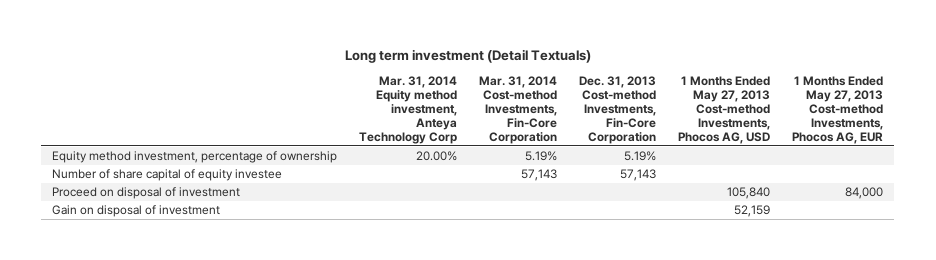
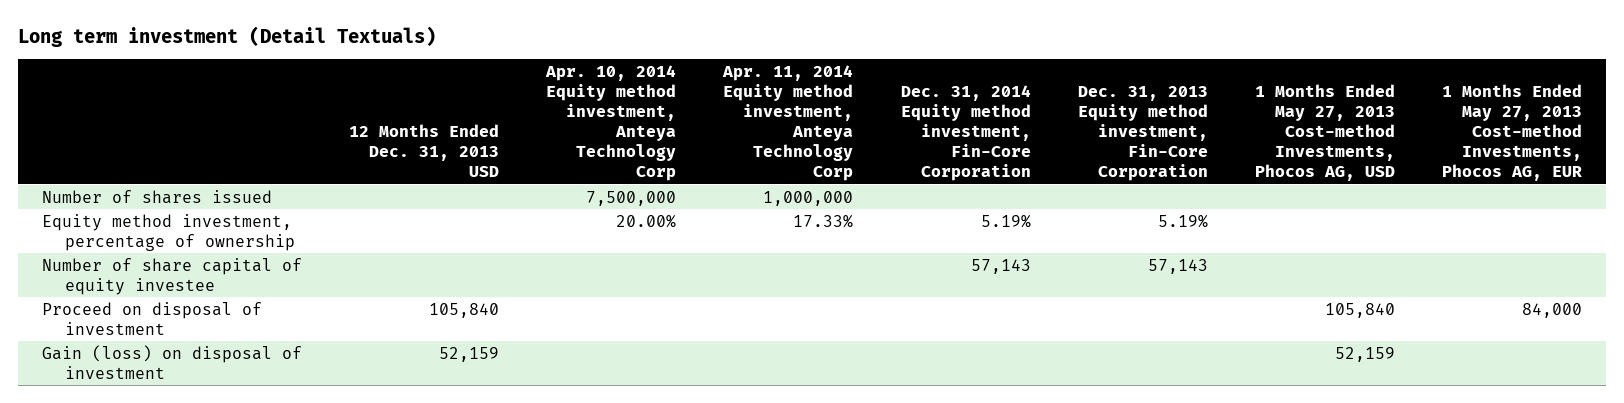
- | Mar. 31, 2014 Equity method investment, Anteya Technology Corp | Mar. 31, 2014 Cost-method Investments, Fin-Core Corporation | Dec. 31, 2013 Cost-method Investments, Fin-Core Corporation | 1 Months Ended May 27, 2013 Cost-method Investments, Phocos AG, USD | 1 Months Ended May 27, 2013 Cost-method Investments, Phocos AG, EUR
+ | 12 Months Ended Dec. 31, 2013 USD | Apr. 10, 2014 Equity method investment, Anteya Technology Corp | Apr. 11, 2014 Equity method investment, Anteya Technology Corp | Dec. 31, 2014 Equity method investment, Fin-Core Corporation | Dec. 31, 2013 Equity method investment, Fin-Core Corporation | 1 Months Ended May 27, 2013 Cost-method Investments, Phocos AG, USD | 1 Months Ended May 27, 2013 Cost-method Investments, Phocos AG, EUR
+ Number of shares issued | | 7,500,000 | 1,000,000 | | | |
- Gain on disposal of investment | | | | 52,159 |
+ Gain (loss) on disposal of investment | 52,159 | | | | | 52,159 |

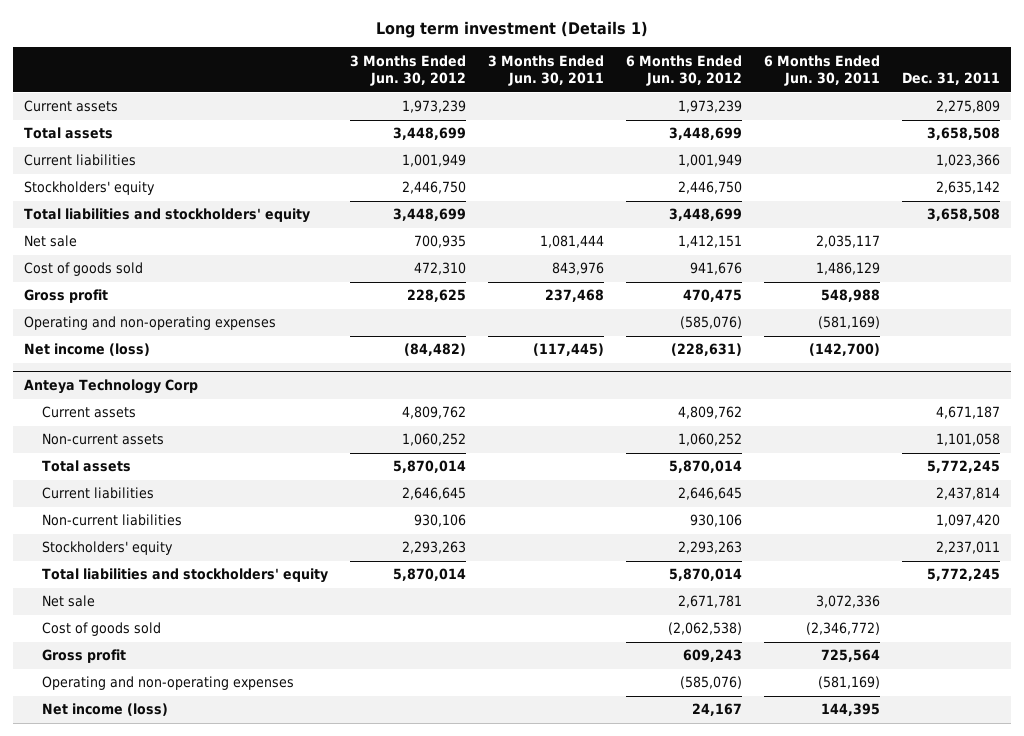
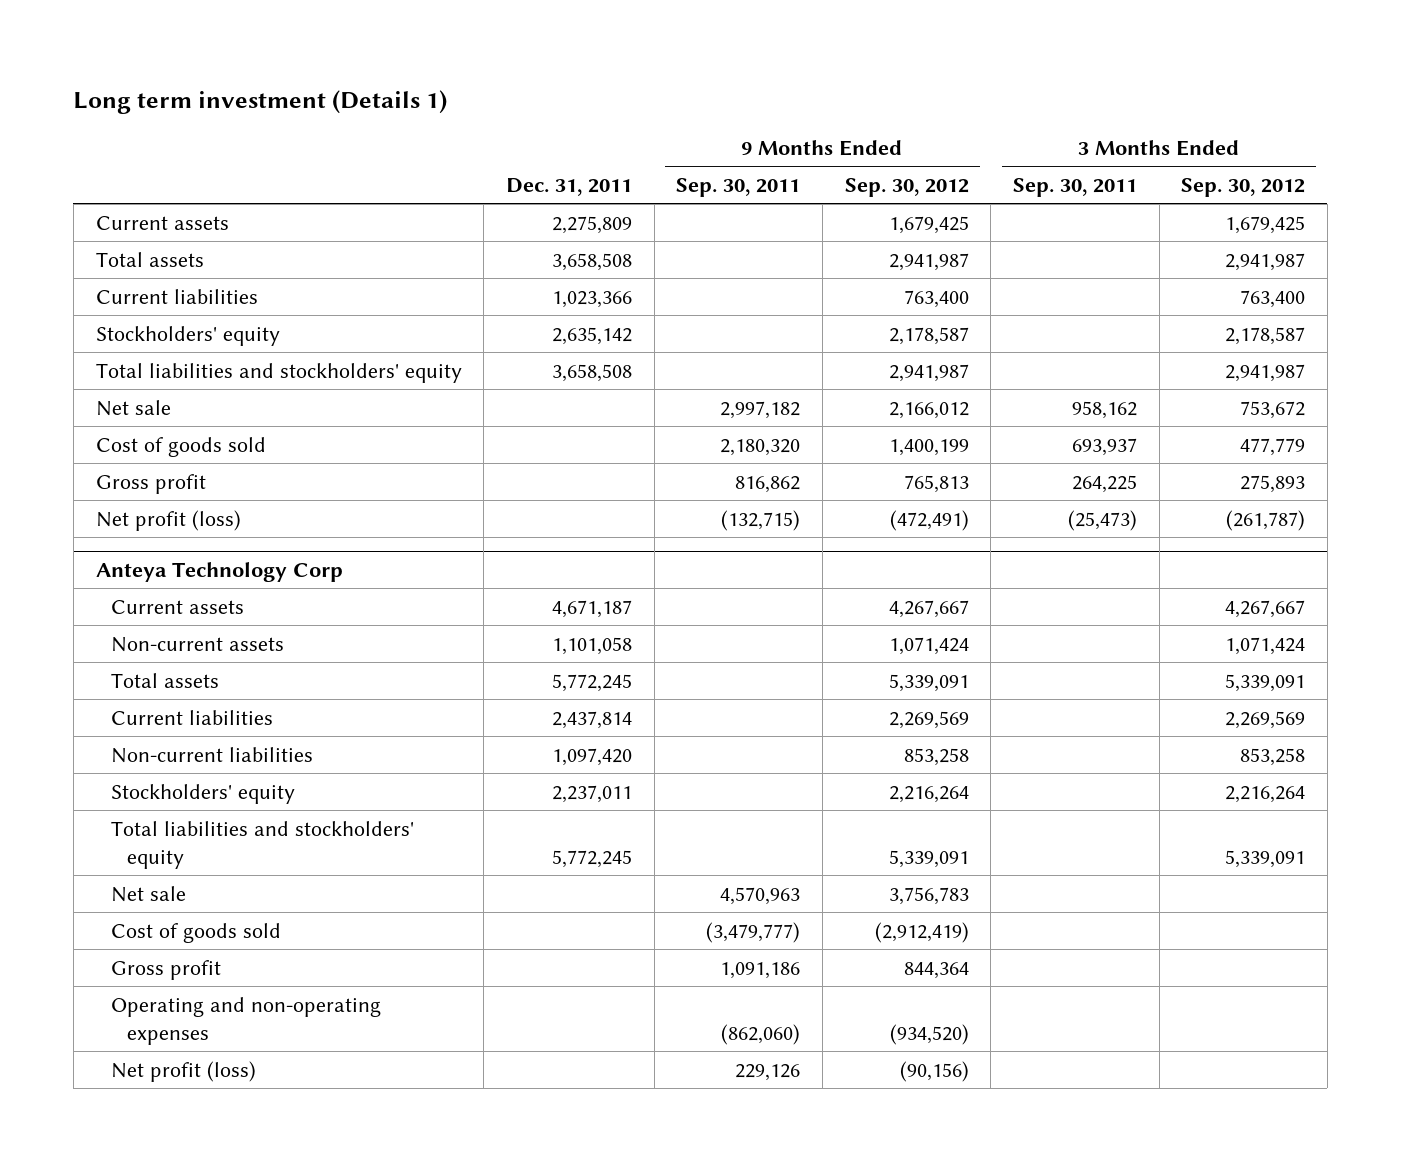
- | 3 Months Ended Jun. 30, 2012 | 3 Months Ended Jun. 30, 2011 | 6 Months Ended Jun. 30, 2012 | 6 Months Ended Jun. 30, 2011 | Dec. 31, 2011
+ | Dec. 31, 2011 | 9 Months Ended Sep. 30, 2011 | 9 Months Ended Sep. 30, 2012 | 3 Months Ended Sep. 30, 2011 | 3 Months Ended Sep. 30, 2012
- Operating and non-operating expenses | | | (585,076) | (581,169) |
- Net income (loss) | (84,482) | (117,445) | (228,631) | (142,700) |
+ Net profit (loss) | | (132,715) | (472,491) | (25,473) | (261,787)
@ Anteya Technology Corp
- Net income (loss) | | | 24,167 | 144,395 |
+ Net profit (loss) | | 229,126 | (90,156) | |

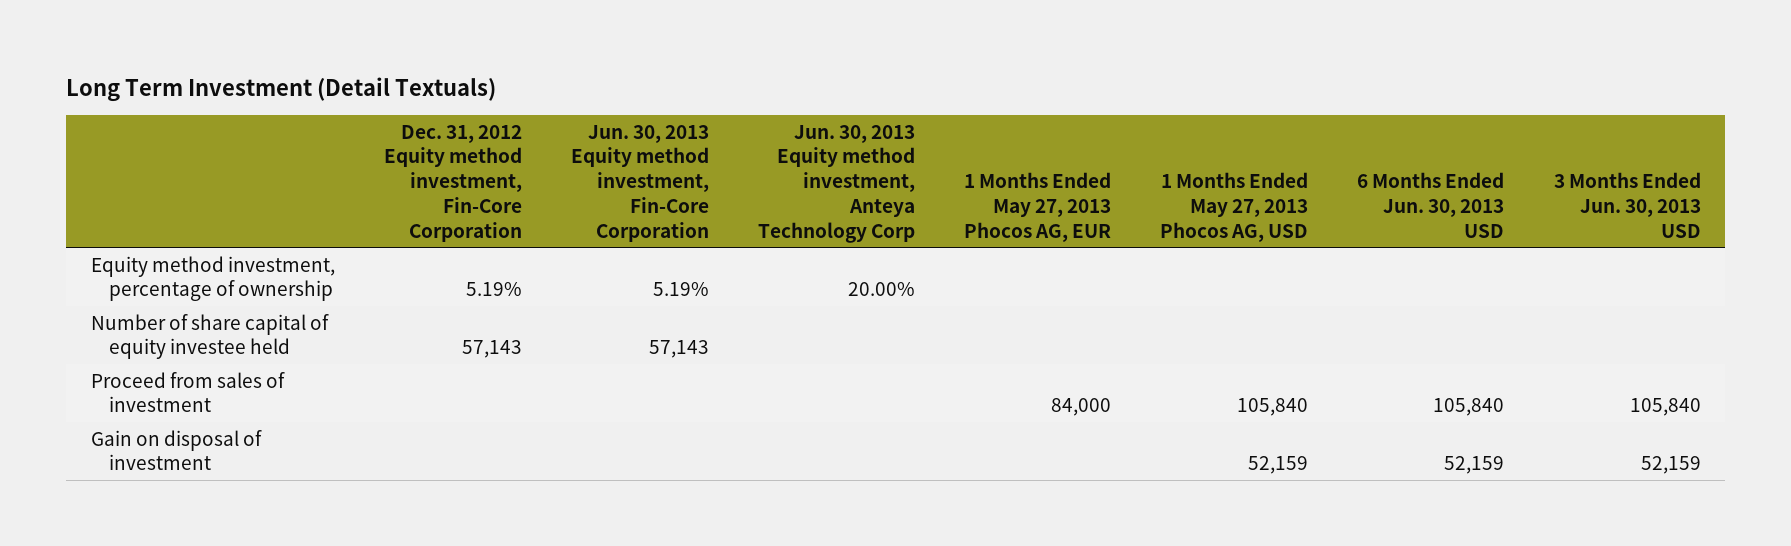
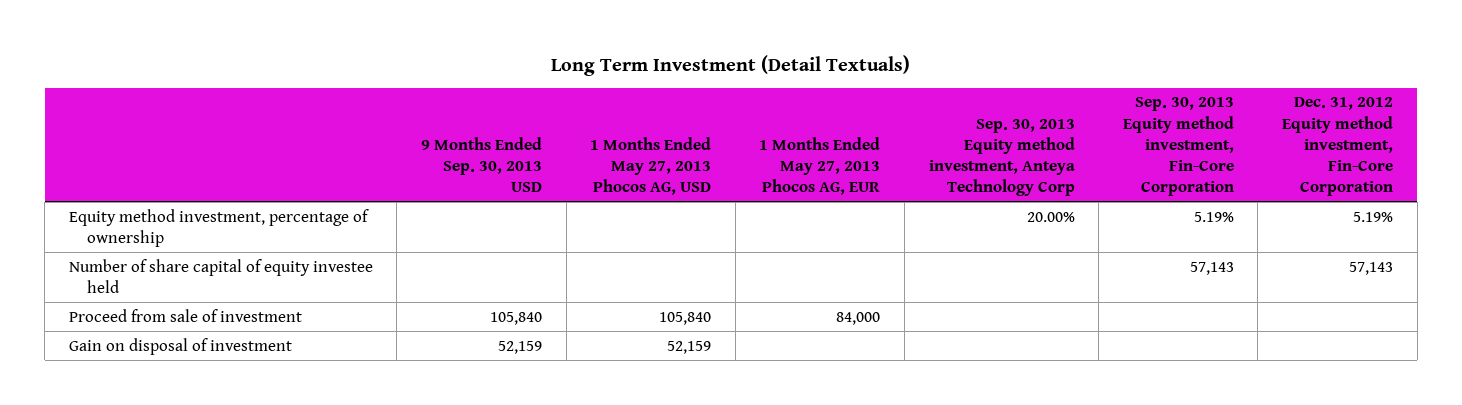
- | Dec. 31, 2012 Equity method investment, Fin-Core Corporation | Jun. 30, 2013 Equity method investment, Fin-Core Corporation | Jun. 30, 2013 Equity method investment, Anteya Technology Corp | 1 Months Ended May 27, 2013 Phocos AG, EUR | 1 Months Ended May 27, 2013 Phocos AG, USD | 6 Months Ended Jun. 30, 2013 USD | 3 Months Ended Jun. 30, 2013 USD
+ | 9 Months Ended Sep. 30, 2013 USD | 1 Months Ended May 27, 2013 Phocos AG, USD | 1 Months Ended May 27, 2013 Phocos AG, EUR | Sep. 30, 2013 Equity method investment, Anteya Technology Corp | Sep. 30, 2013 Equity method investment, Fin-Core Corporation | Dec. 31, 2012 Equity method investment, Fin-Core Corporation
- Proceed from sales of investment | | | | 84,000 | 105,840 | 105,840 | 105,840
+ Proceed from sale of investment | 105,840 | 105,840 | 84,000 | | |

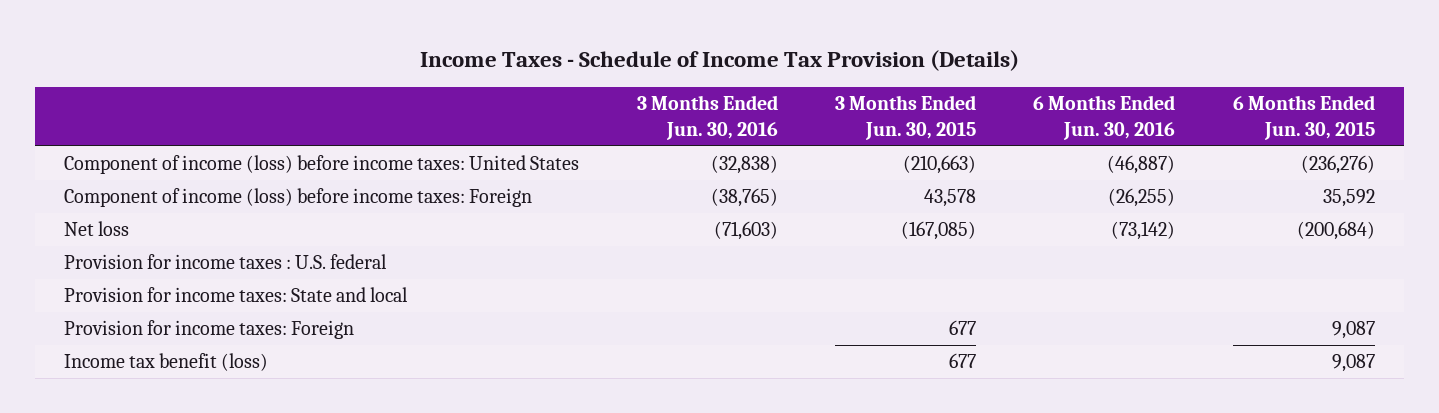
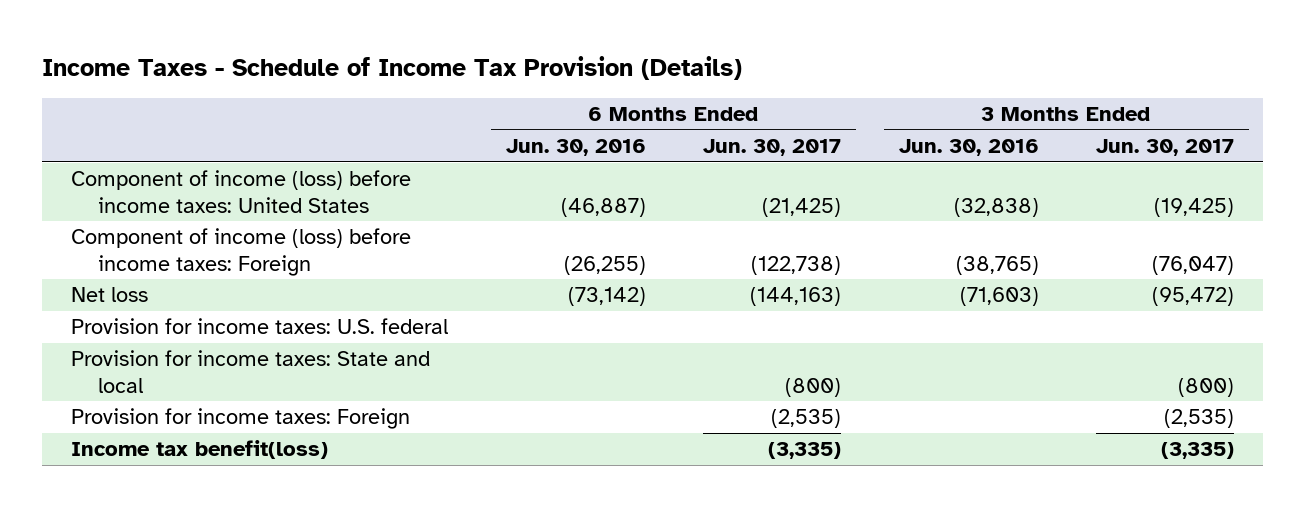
- | 3 Months Ended Jun. 30, 2016 | 3 Months Ended Jun. 30, 2015 | 6 Months Ended Jun. 30, 2016 | 6 Months Ended Jun. 30, 2015
+ | 6 Months Ended Jun. 30, 2016 | 6 Months Ended Jun. 30, 2017 | 3 Months Ended Jun. 30, 2016 | 3 Months Ended Jun. 30, 2017
- Provision for income taxes : U.S. federal
+ Provision for income taxes: U.S. federal
- Income tax benefit (loss) | | 677 | | 9,087
+ Income tax benefit(loss) | | (3,335) | | (3,335)

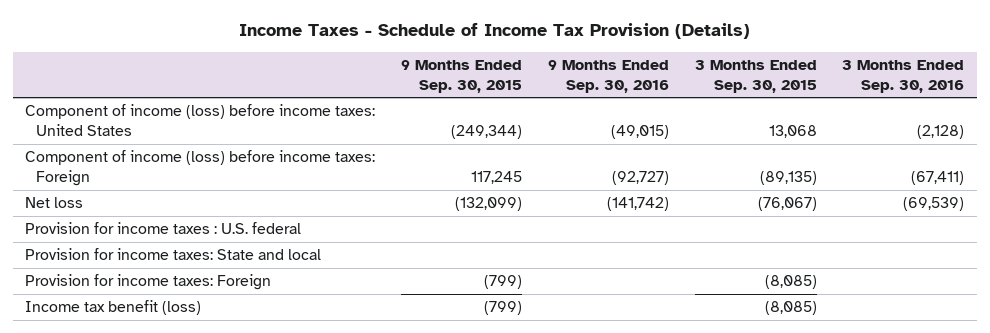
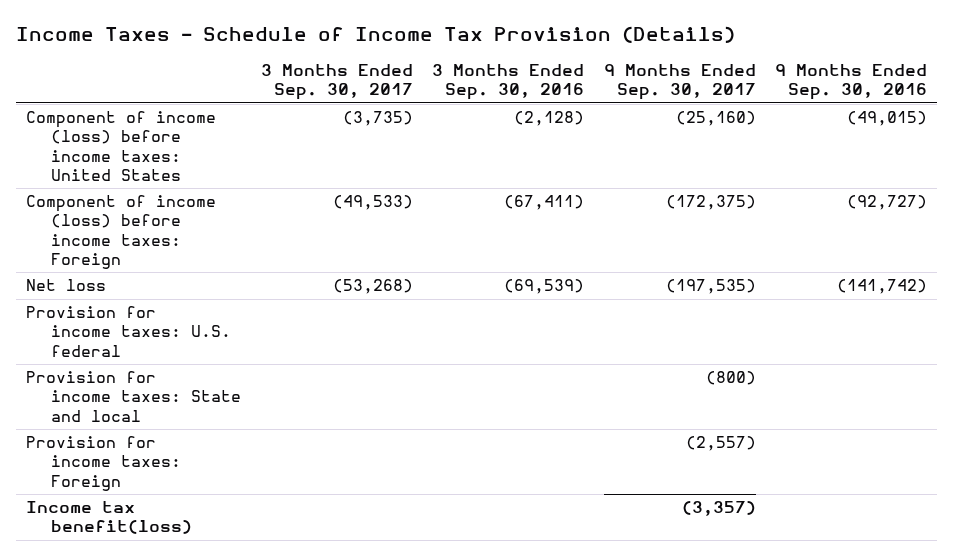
- | 9 Months Ended Sep. 30, 2015 | 9 Months Ended Sep. 30, 2016 | 3 Months Ended Sep. 30, 2015 | 3 Months Ended Sep. 30, 2016
+ | 3 Months Ended Sep. 30, 2017 | 3 Months Ended Sep. 30, 2016 | 9 Months Ended Sep. 30, 2017 | 9 Months Ended Sep. 30, 2016
- Provision for income taxes : U.S. federal
+ Provision for income taxes: U.S. federal
- Income tax benefit (loss) | (799) | | (8,085) |
+ Income tax benefit(loss) | | | (3,357) |

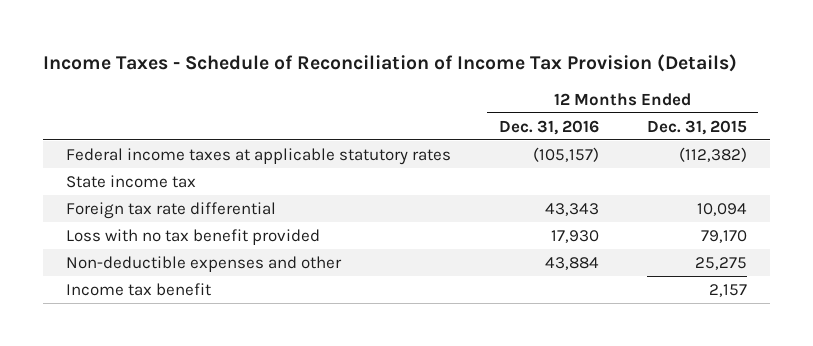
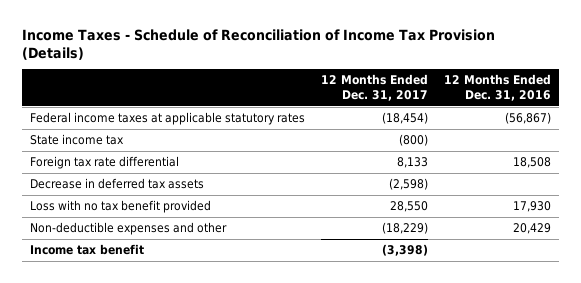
- | 12 Months Ended Dec. 31, 2016 | 12 Months Ended Dec. 31, 2015
+ | 12 Months Ended Dec. 31, 2017 | 12 Months Ended Dec. 31, 2016
- Federal income taxes at applicable statutory rates | (105,157) | (112,382)
+ Federal income taxes at applicable statutory rates | (18,454) | (56,867)
- Foreign tax rate differential | 43,343 | 10,094
+ Foreign tax rate differential | 8,133 | 18,508
+ Decrease in deferred tax assets | (2,598) |
- Non-deductible expenses and other | 43,884 | 25,275
+ Non-deductible expenses and other | (18,229) | 20,429

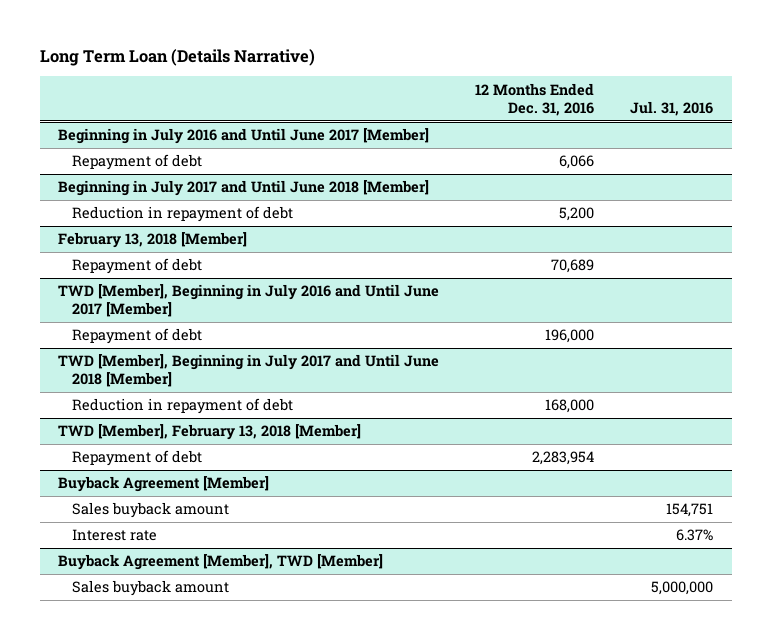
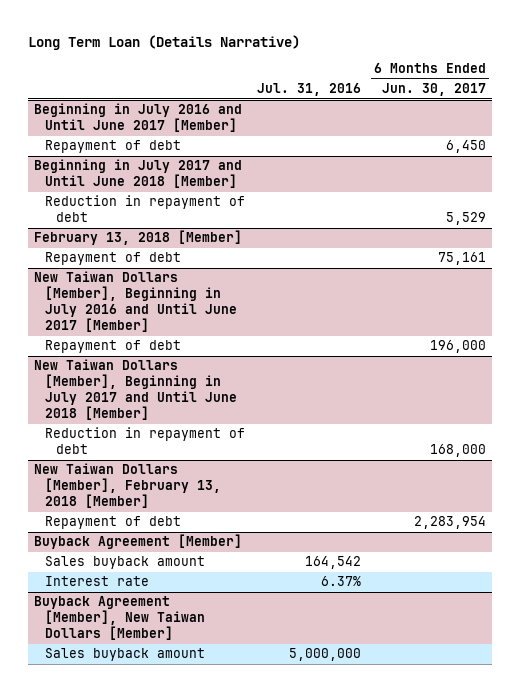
- | 12 Months Ended Dec. 31, 2016 | Jul. 31, 2016
+ | Jul. 31, 2016 | 6 Months Ended Jun. 30, 2017
- TWD [Member], Beginning in July 2016 and Until June 2017 [Member]
+ New Taiwan Dollars [Member], Beginning in July 2016 and Until June 2017 [Member]
- TWD [Member], Beginning in July 2017 and Until June 2018 [Member]
+ New Taiwan Dollars [Member], Beginning in July 2017 and Until June 2018 [Member]
- TWD [Member], February 13, 2018 [Member]
- Repayment of debt | 2,283,954 |
+ New Taiwan Dollars [Member], February 13, 2018 [Member]
+ Repayment of debt | | 2,283,954
@ Buyback Agreement [Member]
- Sales buyback amount | | 154,751
+ Sales buyback amount | 164,542 |
- Buyback Agreement [Member], TWD [Member]
+ Buyback Agreement [Member], New Taiwan Dollars [Member]

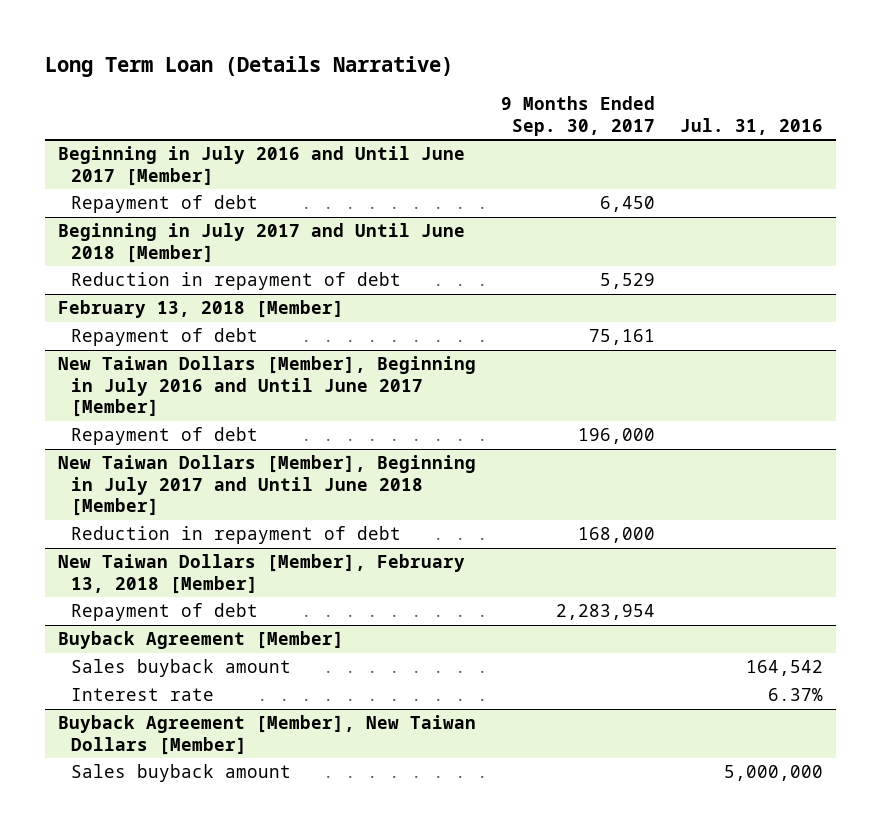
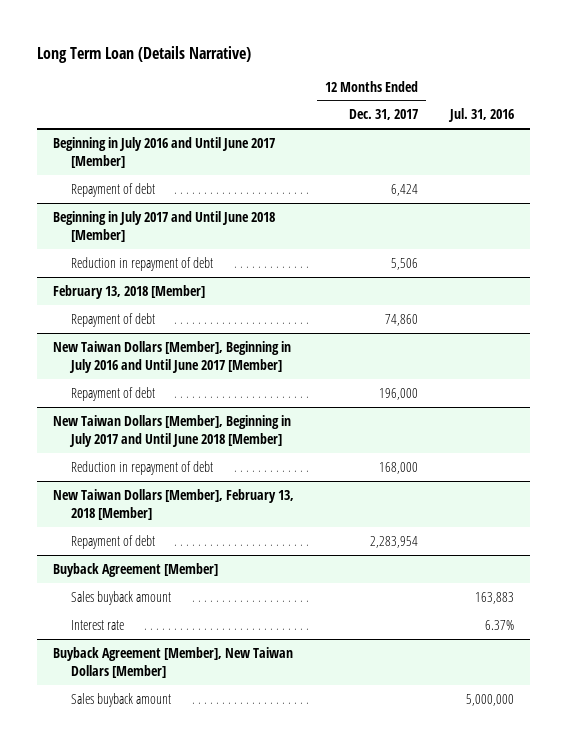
- | 9 Months Ended Sep. 30, 2017 | Jul. 31, 2016
+ | 12 Months Ended Dec. 31, 2017 | Jul. 31, 2016
@ Buyback Agreement [Member]
- Sales buyback amount | | 164,542
+ Sales buyback amount | | 163,883

